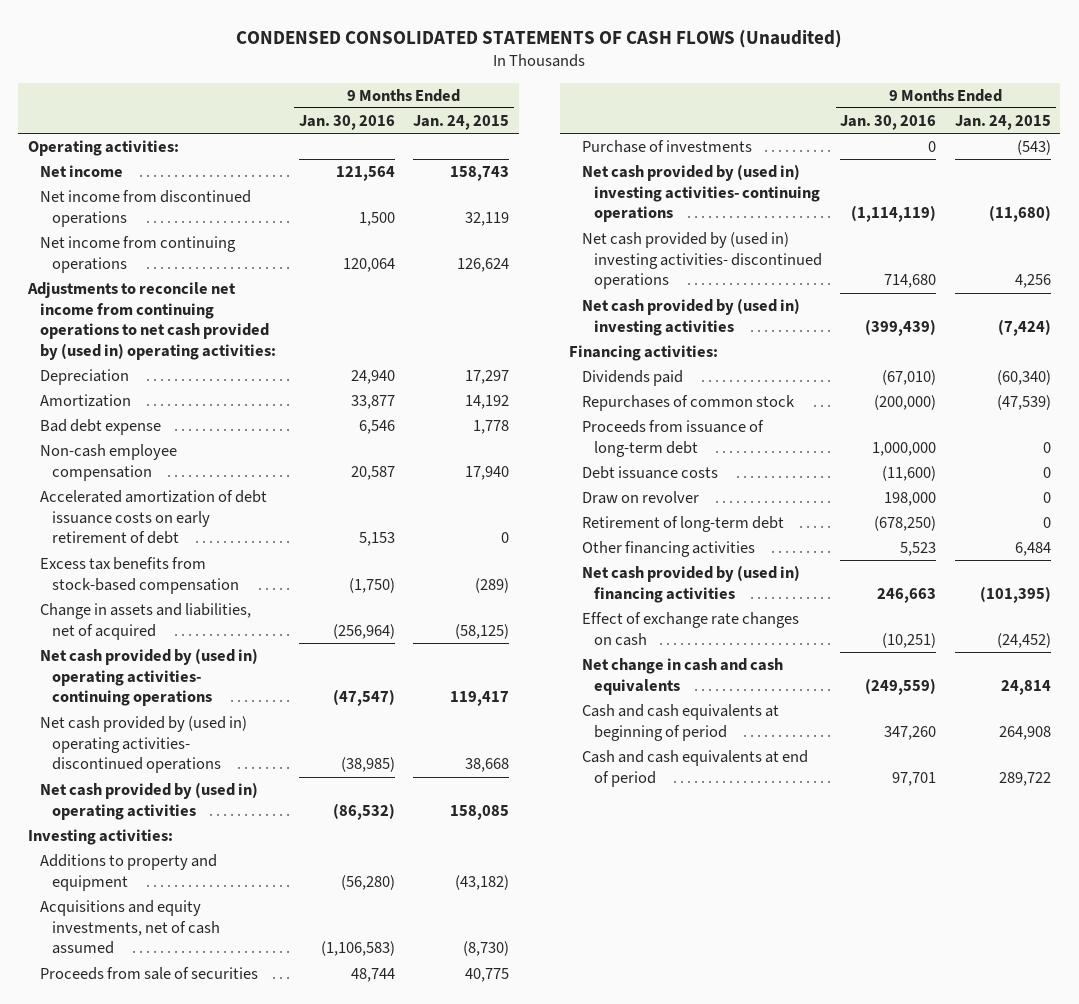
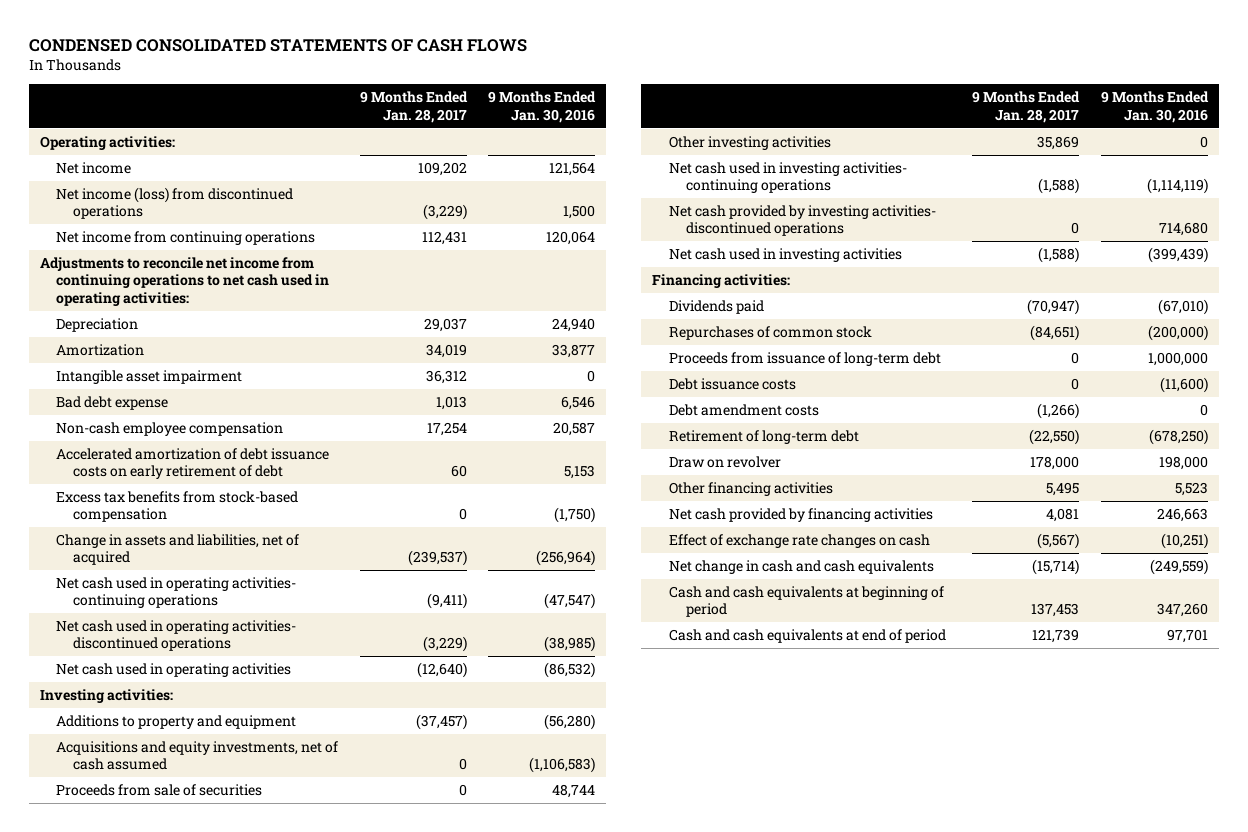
- CONDENSED CONSOLIDATED STATEMENTS OF CASH FLOWS (Unaudited)
+ CONDENSED CONSOLIDATED STATEMENTS OF CASH FLOWS
- | 9 Months Ended Jan. 30, 2016 | 9 Months Ended Jan. 24, 2015
+ | 9 Months Ended Jan. 28, 2017 | 9 Months Ended Jan. 30, 2016
- Net income from discontinued operations | 1,500 | 32,119
+ Net income (loss) from discontinued operations | (3,229) | 1,500
- Adjustments to reconcile net income from continuing operations to net cash provided by (used in) operating activities:
+ Adjustments to reconcile net income from continuing operations to net cash used in operating activities:
+ Intangible asset impairment | 36,312 | 0
- Net cash provided by (used in) operating activities- continuing operations | (47,547) | 119,417
- Net cash provided by (used in) operating activities- discontinued operations | (38,985) | 38,668
- Net cash provided by (used in) operating activities | (86,532) | 158,085
+ Net cash used in operating activities- continuing operations | (9,411) | (47,547)
+ Net cash used in operating activities- discontinued operations | (3,229) | (38,985)
+ Net cash used in operating activities | (12,640) | (86,532)
- Purchase of investments | 0 | (543)
- Net cash provided by (used in) investing activities- continuing operations | (1,114,119) | (11,680)
- Net cash provided by (used in) investing activities- discontinued operations | 714,680 | 4,256
- Net cash provided by (used in) investing activities | (399,439) | (7,424)
+ Other investing activities | 35,869 | 0
+ Net cash used in investing activities- continuing operations | (1,588) | (1,114,119)
+ Net cash provided by investing activities- discontinued operations | 0 | 714,680
+ Net cash used in investing activities | (1,588) | (399,439)
+ Debt amendment costs | (1,266) | 0
moved down: Draw on revolver | 178,000 | 198,000
- Net cash provided by (used in) financing activities | 246,663 | (101,395)
+ Net cash provided by financing activities | 4,081 | 246,663

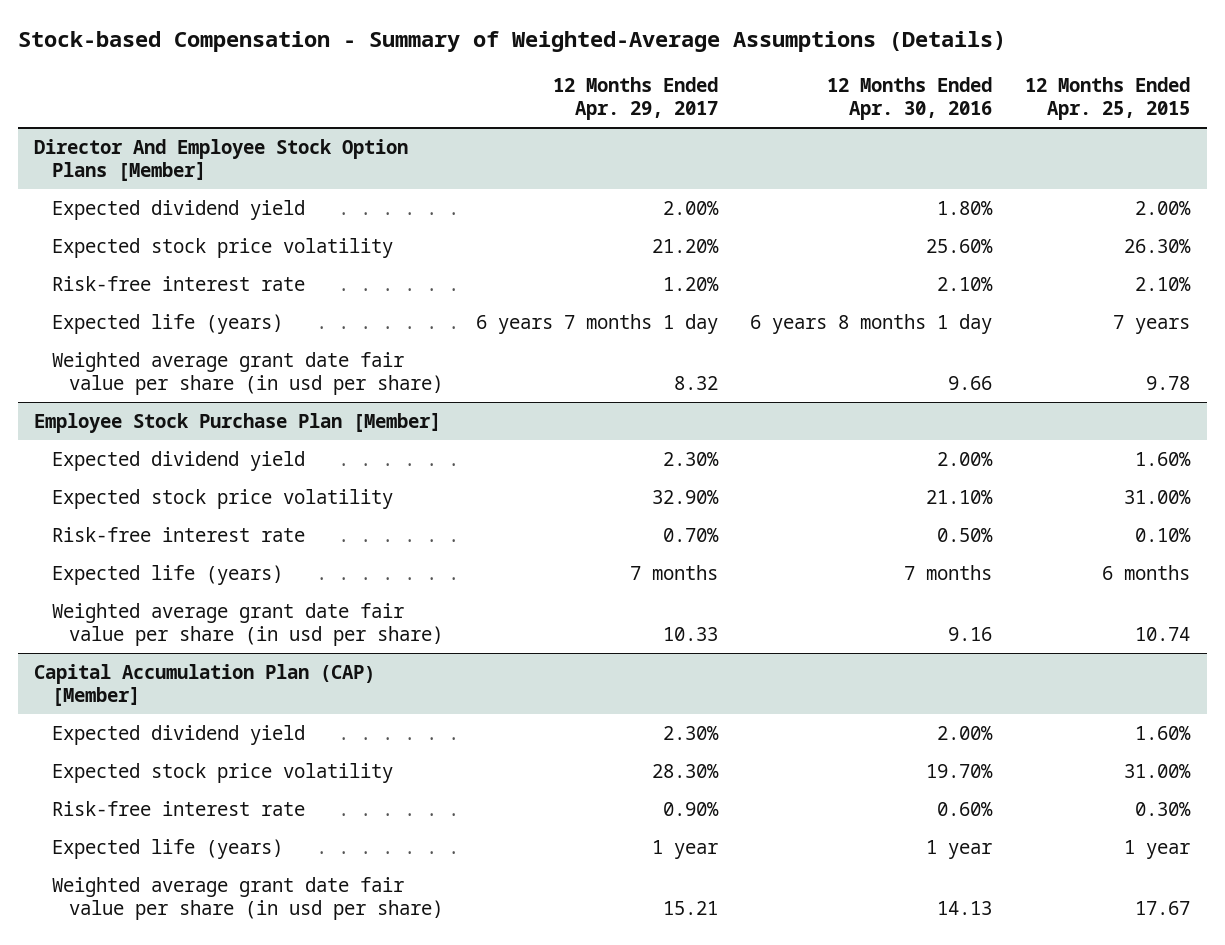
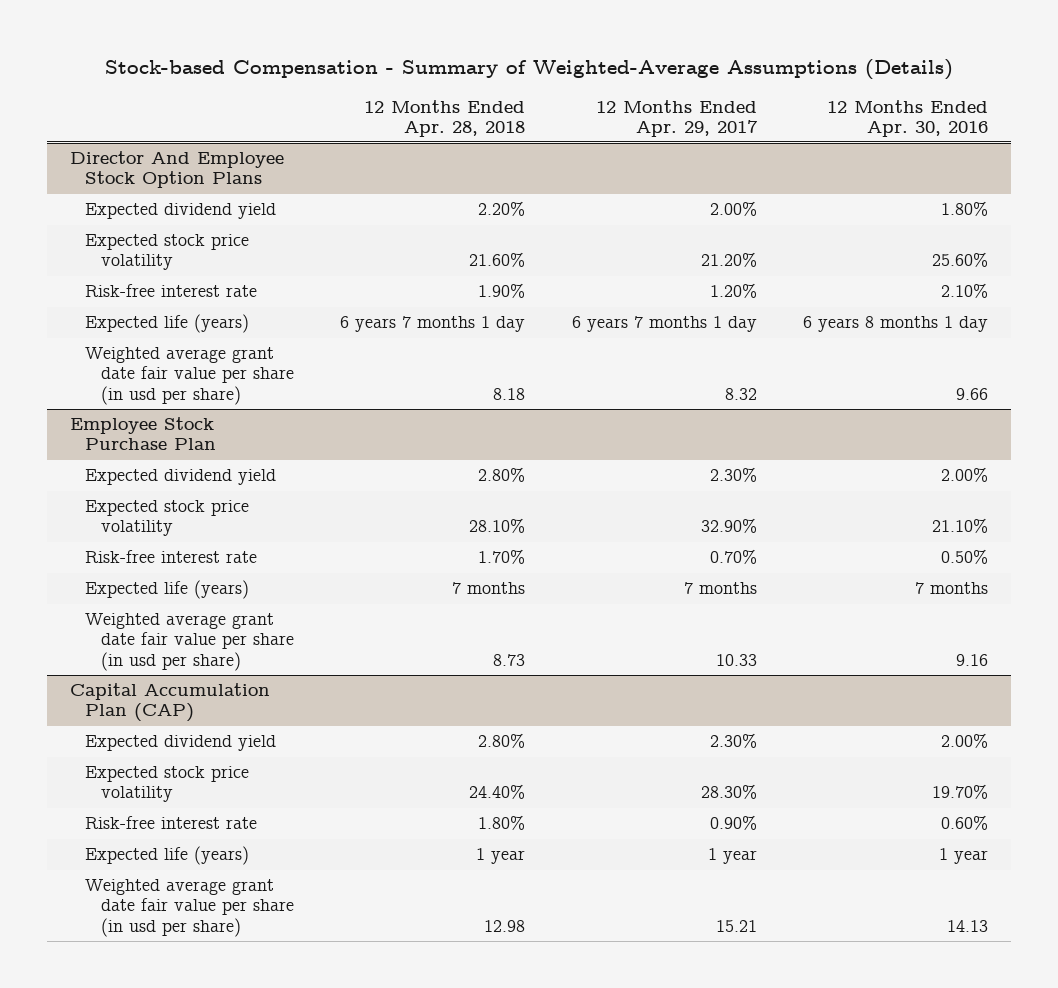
- | 12 Months Ended Apr. 29, 2017 | 12 Months Ended Apr. 30, 2016 | 12 Months Ended Apr. 25, 2015
+ | 12 Months Ended Apr. 28, 2018 | 12 Months Ended Apr. 29, 2017 | 12 Months Ended Apr. 30, 2016
- Director And Employee Stock Option Plans [Member]
+ Director And Employee Stock Option Plans
- Employee Stock Purchase Plan [Member]
+ Employee Stock Purchase Plan
- Capital Accumulation Plan (CAP) [Member]
+ Capital Accumulation Plan (CAP)

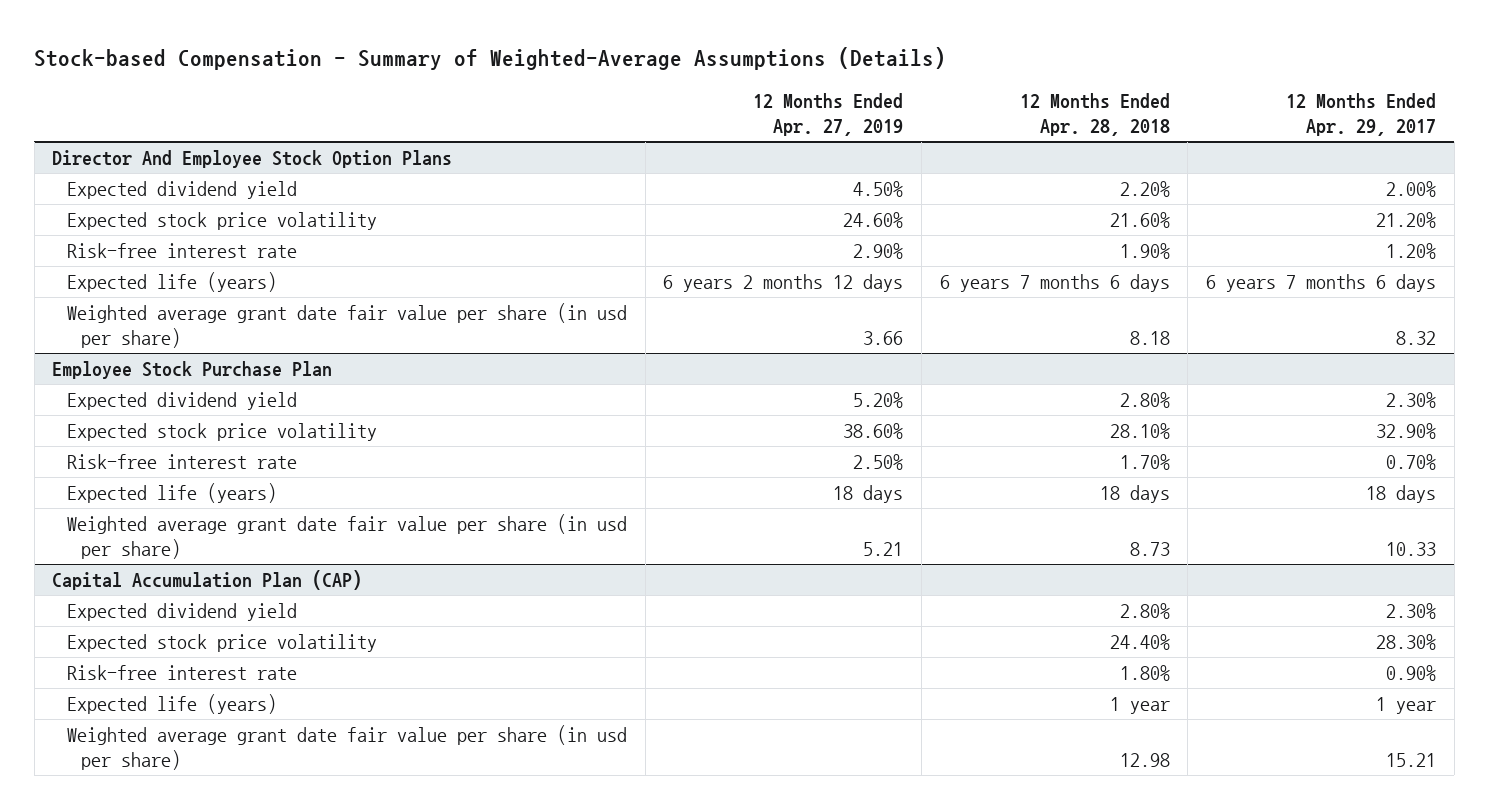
- | 12 Months Ended Apr. 28, 2018 | 12 Months Ended Apr. 29, 2017 | 12 Months Ended Apr. 30, 2016
+ | 12 Months Ended Apr. 27, 2019 | 12 Months Ended Apr. 28, 2018 | 12 Months Ended Apr. 29, 2017
@ Director And Employee Stock Option Plans
- Expected life (years) | 6 years 7 months 1 day | 6 years 7 months 1 day | 6 years 8 months 1 day
+ Expected life (years) | 6 years 2 months 12 days | 6 years 7 months 6 days | 6 years 7 months 6 days
@ Employee Stock Purchase Plan
- Expected life (years) | 7 months | 7 months | 7 months
+ Expected life (years) | 18 days | 18 days | 18 days

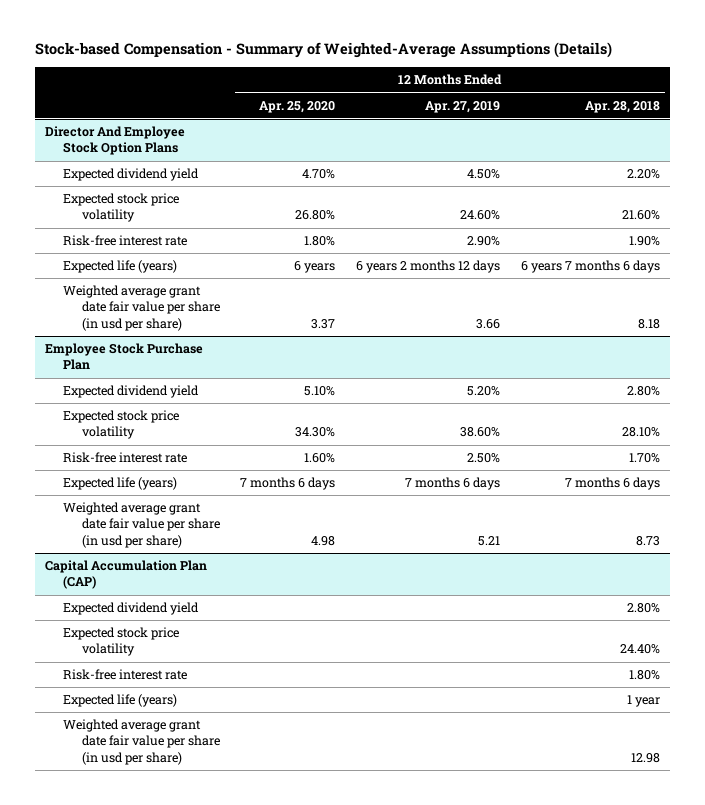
- | 12 Months Ended Apr. 27, 2019 | 12 Months Ended Apr. 28, 2018 | 12 Months Ended Apr. 29, 2017
+ | 12 Months Ended Apr. 25, 2020 | 12 Months Ended Apr. 27, 2019 | 12 Months Ended Apr. 28, 2018
@ Employee Stock Purchase Plan
- Expected life (years) | 18 days | 18 days | 18 days
+ Expected life (years) | 7 months 6 days | 7 months 6 days | 7 months 6 days

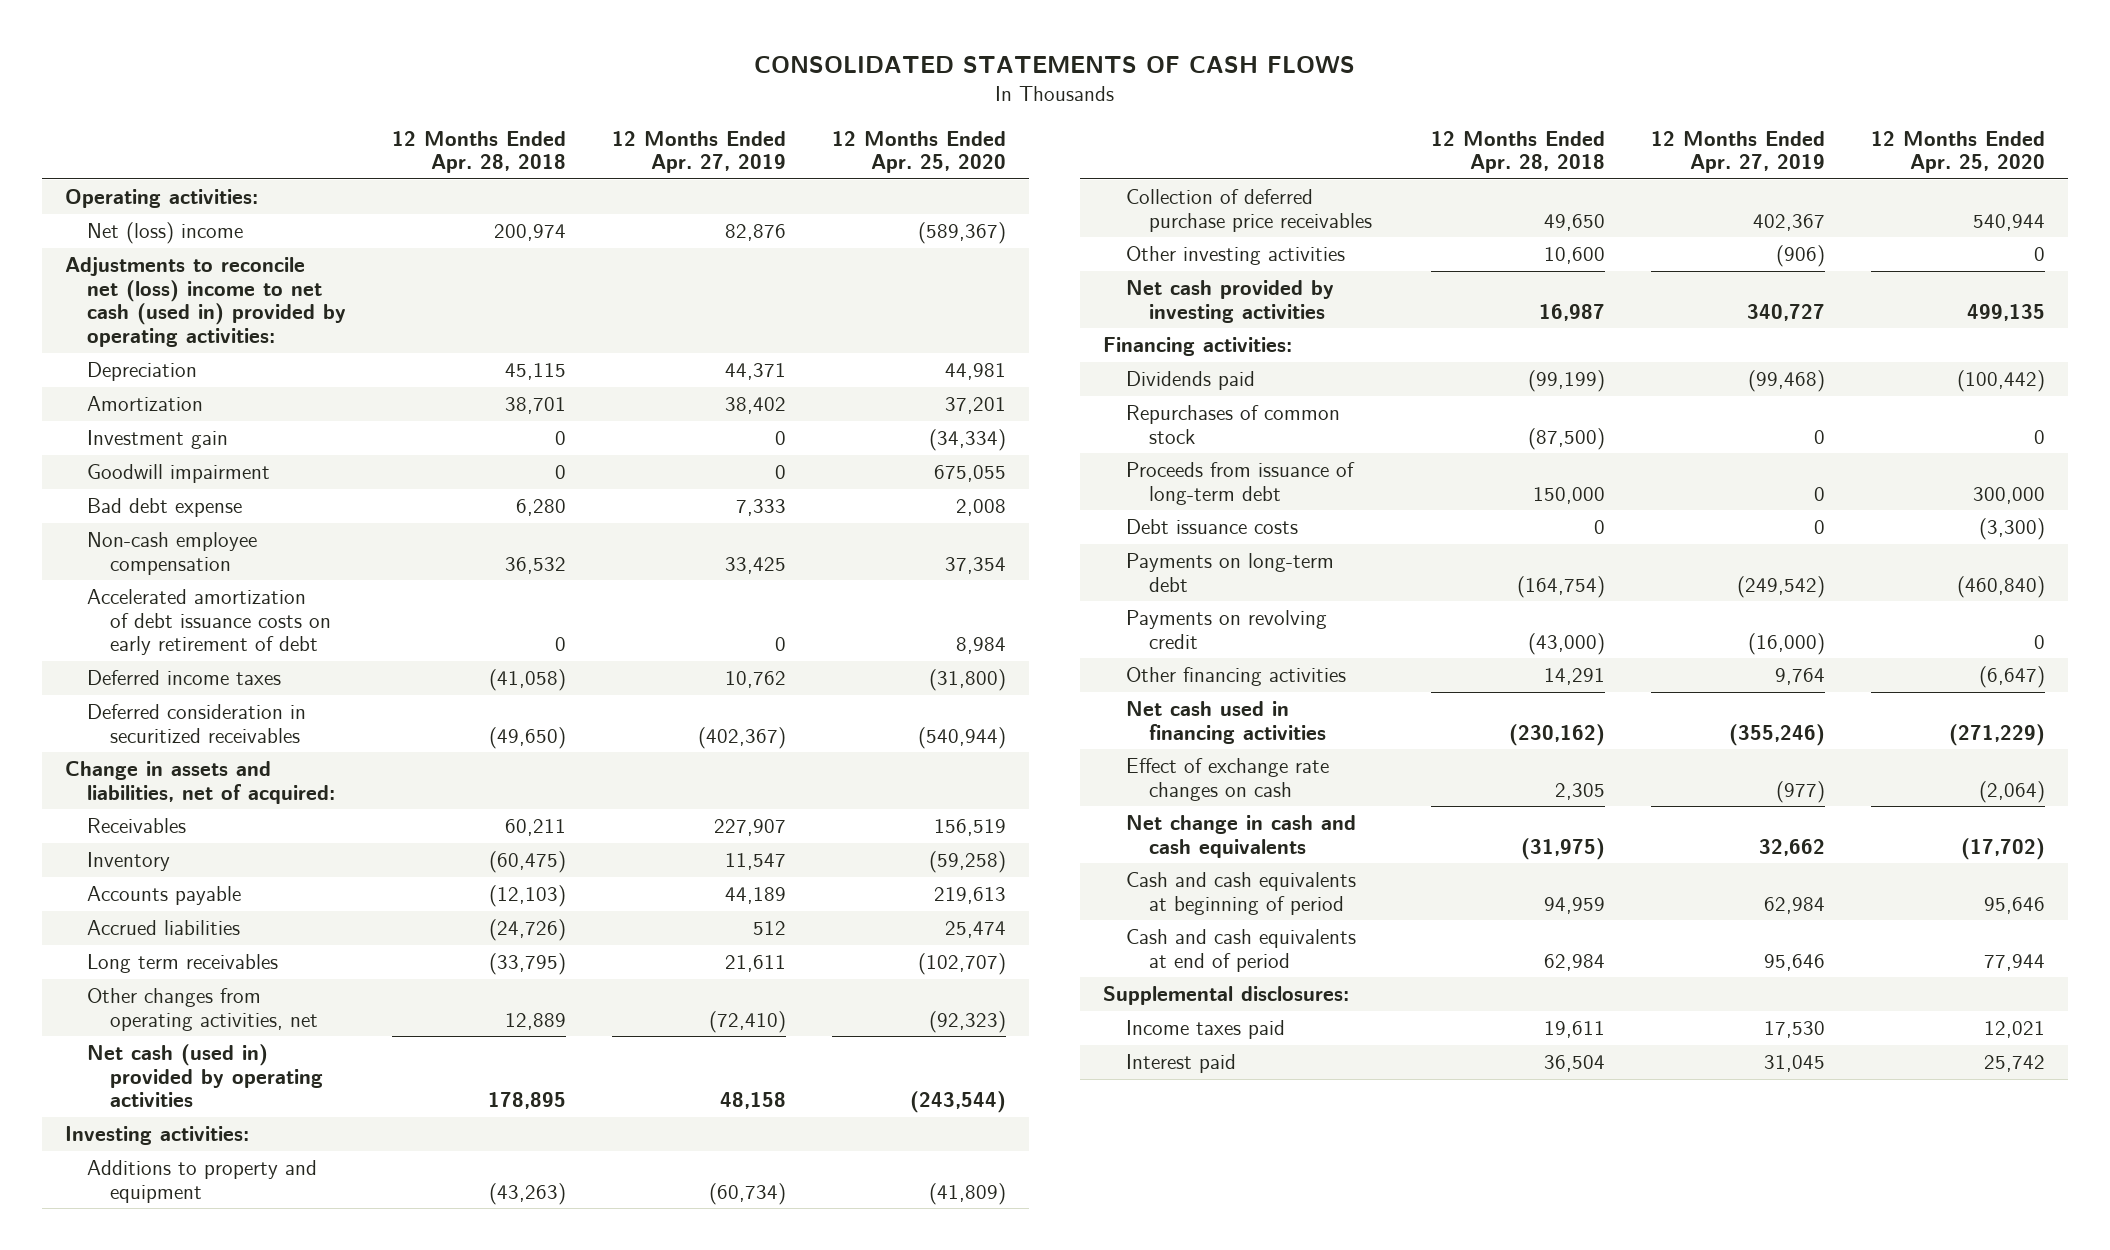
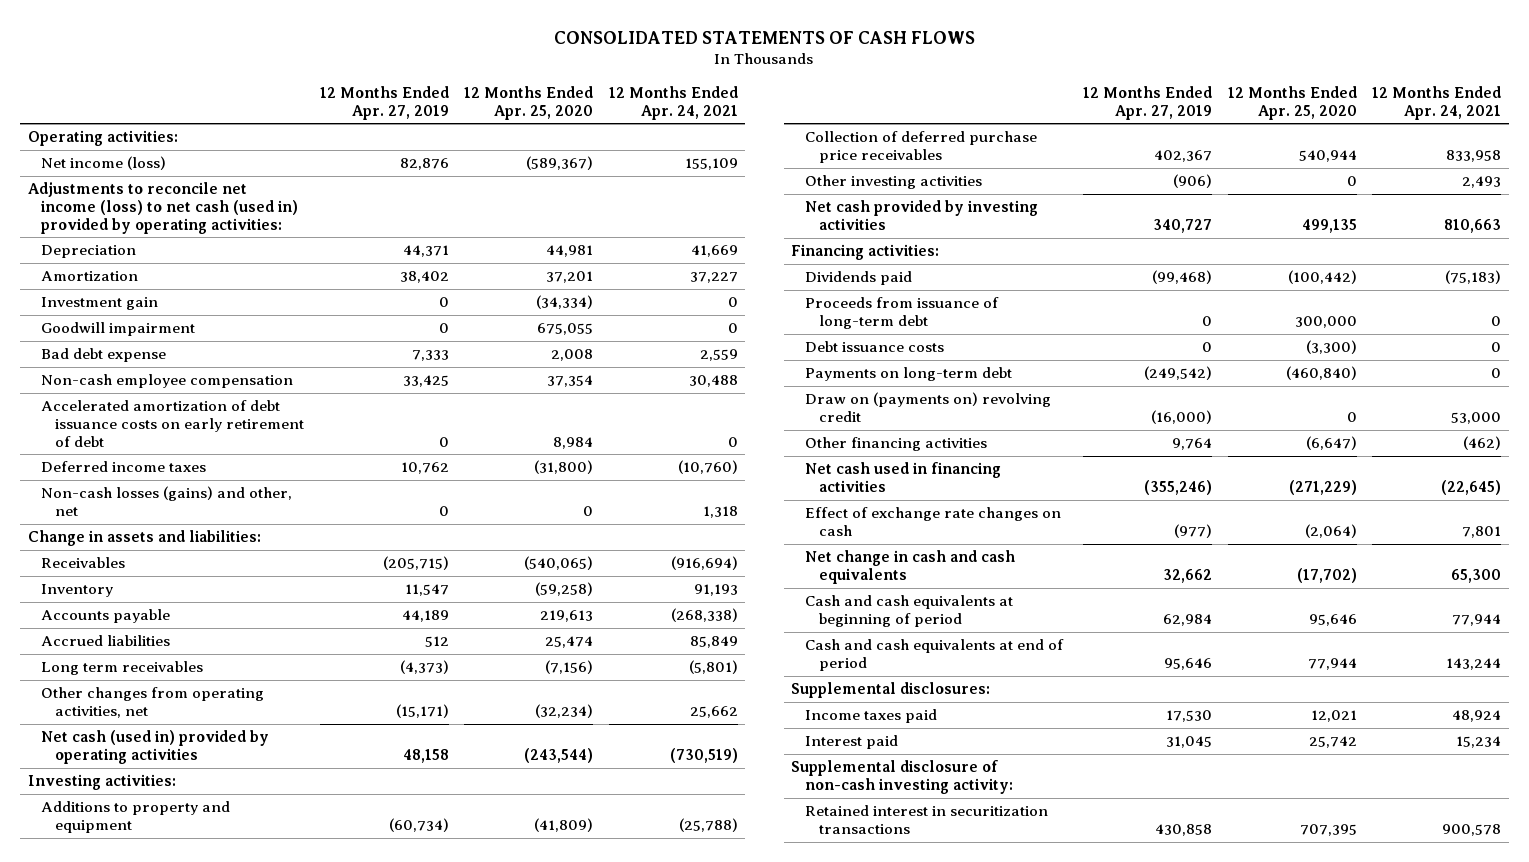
- | 12 Months Ended Apr. 28, 2018 | 12 Months Ended Apr. 27, 2019 | 12 Months Ended Apr. 25, 2020
+ | 12 Months Ended Apr. 27, 2019 | 12 Months Ended Apr. 25, 2020 | 12 Months Ended Apr. 24, 2021
- Net (loss) income | 200,974 | 82,876 | (589,367)
- Adjustments to reconcile net (loss) income to net cash (used in) provided by operating activities:
+ Net income (loss) | 82,876 | (589,367) | 155,109
+ Adjustments to reconcile net income (loss) to net cash (used in) provided by operating activities:
- Deferred consideration in securitized receivables | (49,650) | (402,367) | (540,944)
- Change in assets and liabilities, net of acquired:
- Receivables | 60,211 | 227,907 | 156,519
+ Non-cash losses (gains) and other, net | 0 | 0 | 1,318
+ Change in assets and liabilities:
+ Receivables | (205,715) | (540,065) | (916,694)
- Long term receivables | (33,795) | 21,611 | (102,707)
- Other changes from operating activities, net | 12,889 | (72,410) | (92,323)
+ Long term receivables | (4,373) | (7,156) | (5,801)
+ Other changes from operating activities, net | (15,171) | (32,234) | 25,662
- Repurchases of common stock | (87,500) | 0 | 0
- Payments on revolving credit | (43,000) | (16,000) | 0
+ Draw on (payments on) revolving credit | (16,000) | 0 | 53,000
+ Supplemental disclosure of non-cash investing activity:
+ Retained interest in securitization transactions | 430,858 | 707,395 | 900,578

